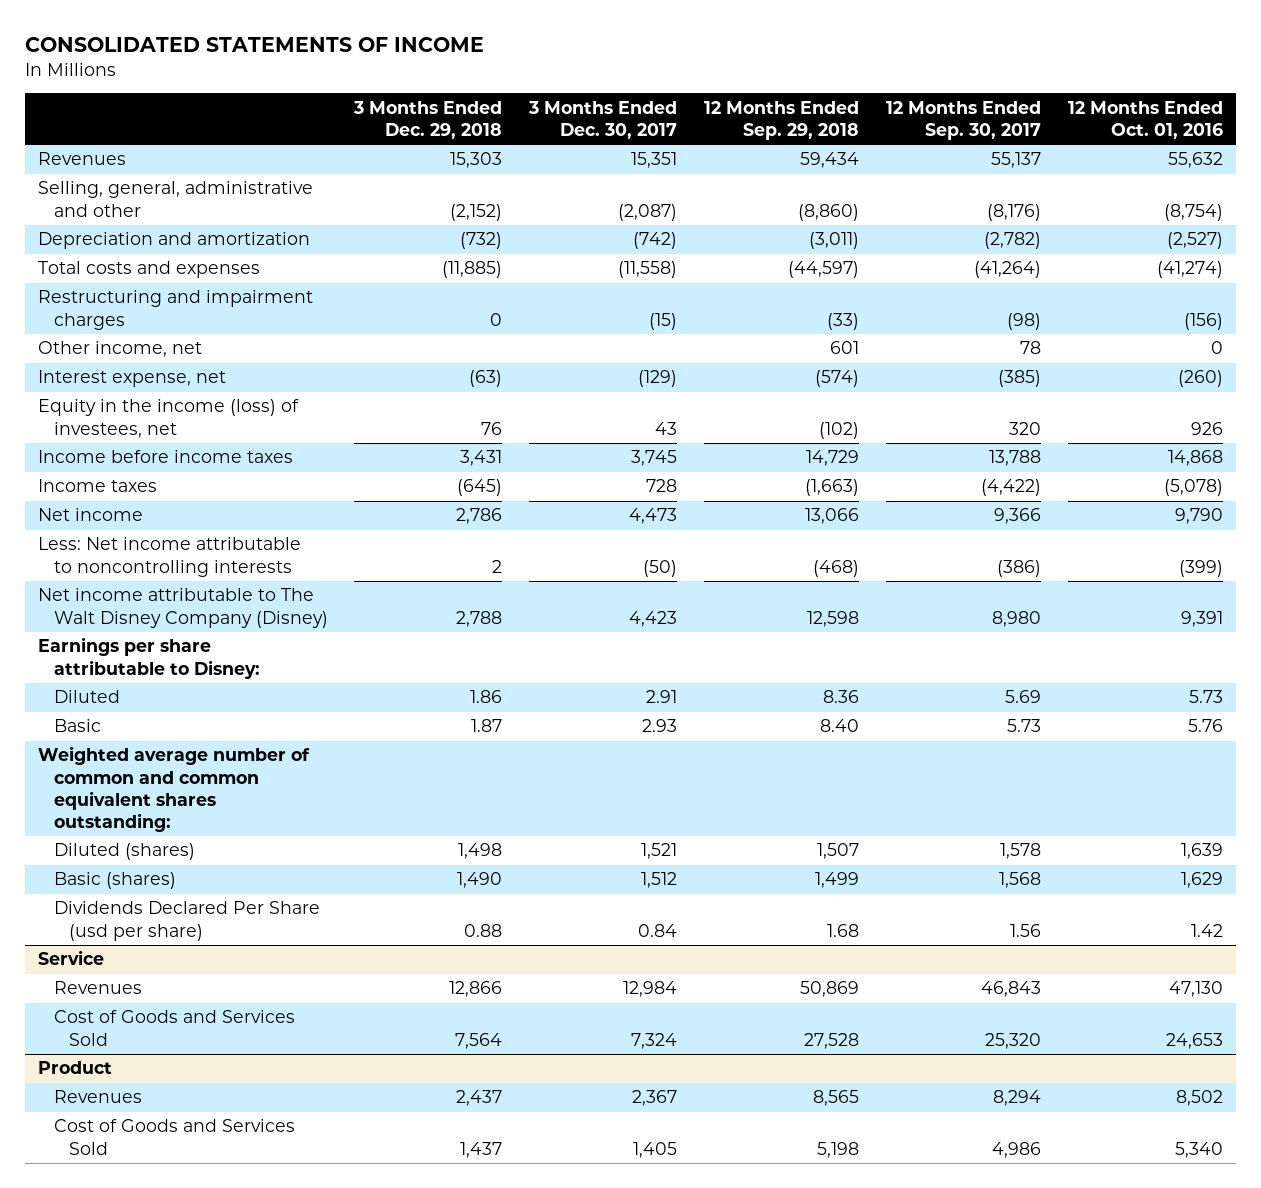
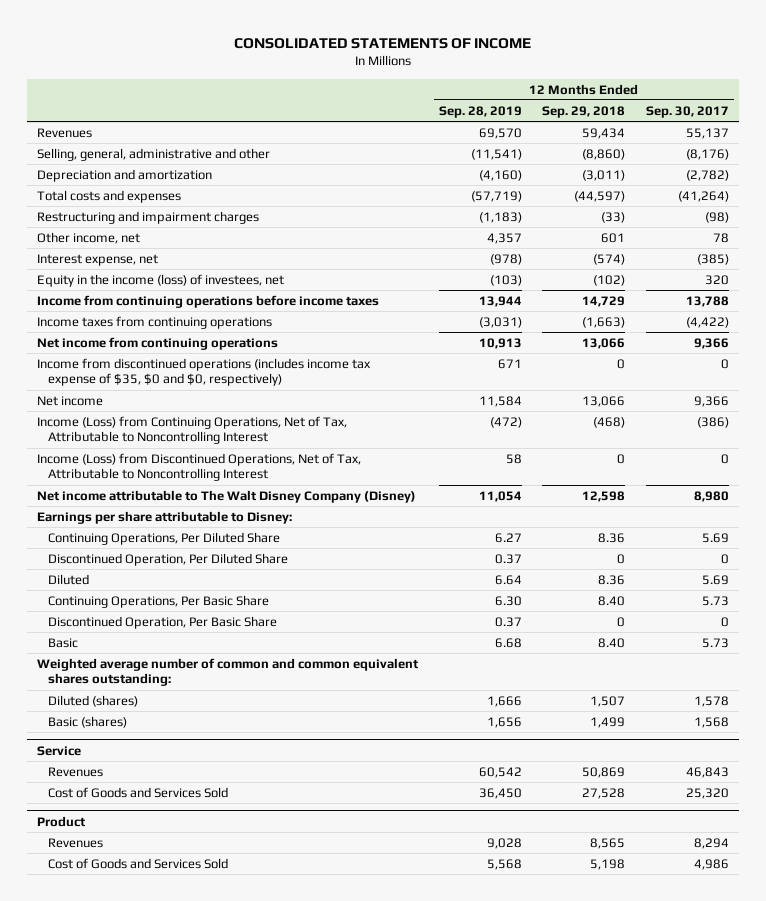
- | 3 Months Ended Dec. 29, 2018 | 3 Months Ended Dec. 30, 2017 | 12 Months Ended Sep. 29, 2018 | 12 Months Ended Sep. 30, 2017 | 12 Months Ended Oct. 01, 2016
+ | 12 Months Ended Sep. 28, 2019 | 12 Months Ended Sep. 29, 2018 | 12 Months Ended Sep. 30, 2017
- Income before income taxes | 3,431 | 3,745 | 14,729 | 13,788 | 14,868
- Income taxes | (645) | 728 | (1,663) | (4,422) | (5,078)
+ Income from continuing operations before income taxes | 13,944 | 14,729 | 13,788
+ Income taxes from continuing operations | (3,031) | (1,663) | (4,422)
+ Net income from continuing operations | 10,913 | 13,066 | 9,366
+ Income from discontinued operations (includes income tax expense of $35, $0 and $0, respectively) | 671 | 0 | 0
- Less: Net income attributable to noncontrolling interests | 2 | (50) | (468) | (386) | (399)
+ Income (Loss) from Continuing Operations, Net of Tax, Attributable to Noncontrolling Interest | (472) | (468) | (386)
+ Income (Loss) from Discontinued Operations, Net of Tax, Attributable to Noncontrolling Interest | 58 | 0 | 0
+ Continuing Operations, Per Diluted Share | 6.27 | 8.36 | 5.69
+ Discontinued Operation, Per Diluted Share | 0.37 | 0 | 0
+ Continuing Operations, Per Basic Share | 6.30 | 8.40 | 5.73
+ Discontinued Operation, Per Basic Share | 0.37 | 0 | 0
- Dividends Declared Per Share (usd per share) | 0.88 | 0.84 | 1.68 | 1.56 | 1.42

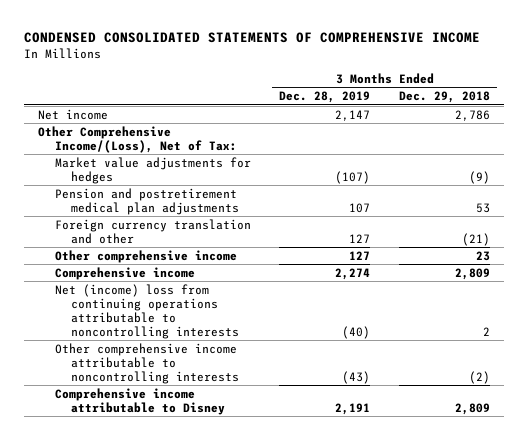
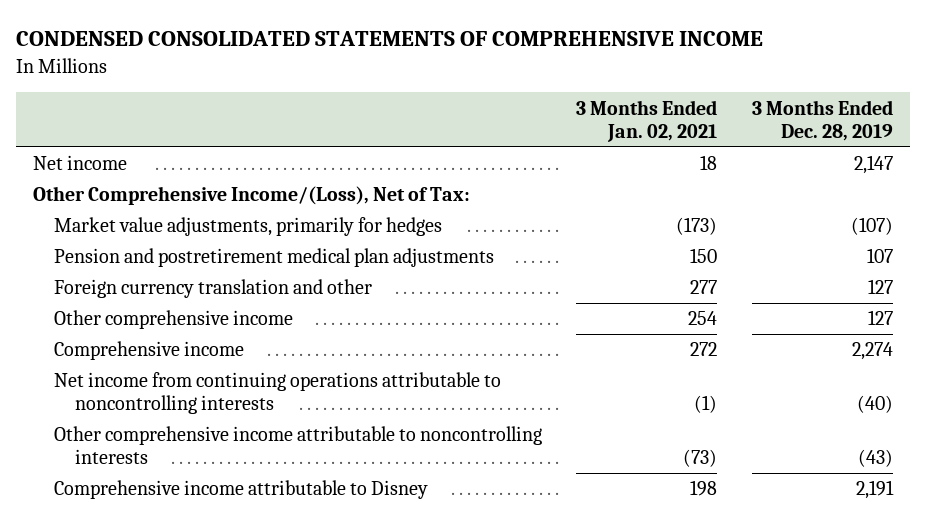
- | 3 Months Ended Dec. 28, 2019 | 3 Months Ended Dec. 29, 2018
+ | 3 Months Ended Jan. 02, 2021 | 3 Months Ended Dec. 28, 2019
- Market value adjustments for hedges | (107) | (9)
+ Market value adjustments, primarily for hedges | (173) | (107)
- Net (income) loss from continuing operations attributable to noncontrolling interests | (40) | 2
+ Net income from continuing operations attributable to noncontrolling interests | (1) | (40)

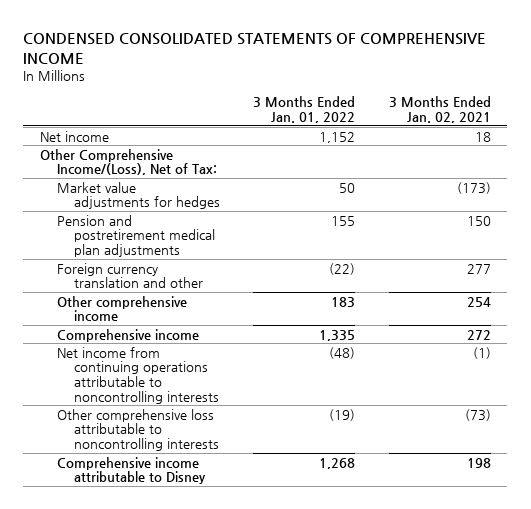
- | 3 Months Ended Jan. 02, 2021 | 3 Months Ended Dec. 28, 2019
+ | 3 Months Ended Jan. 01, 2022 | 3 Months Ended Jan. 02, 2021
- Market value adjustments, primarily for hedges | (173) | (107)
+ Market value adjustments for hedges | 50 | (173)
- Other comprehensive income attributable to noncontrolling interests | (73) | (43)
+ Other comprehensive loss attributable to noncontrolling interests | (19) | (73)

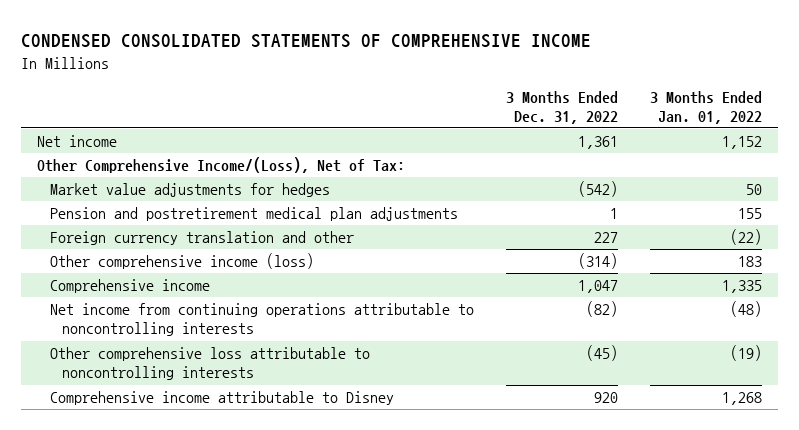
- | 3 Months Ended Jan. 01, 2022 | 3 Months Ended Jan. 02, 2021
+ | 3 Months Ended Dec. 31, 2022 | 3 Months Ended Jan. 01, 2022
- Other comprehensive income | 183 | 254
+ Other comprehensive income (loss) | (314) | 183

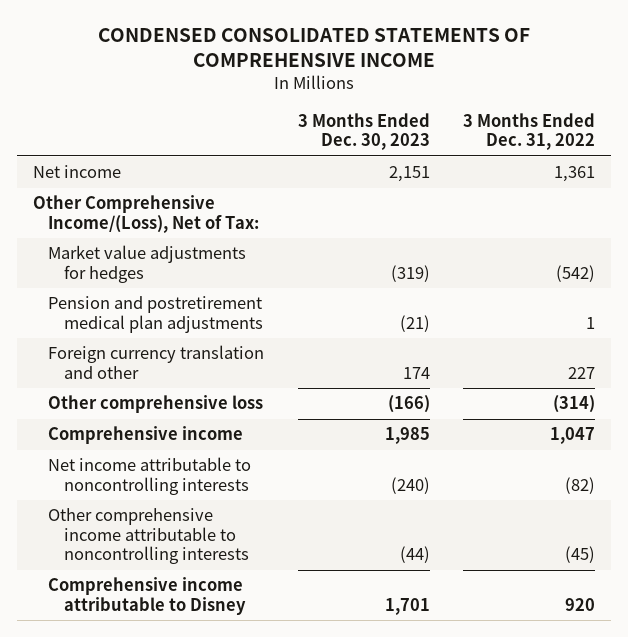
- | 3 Months Ended Dec. 31, 2022 | 3 Months Ended Jan. 01, 2022
+ | 3 Months Ended Dec. 30, 2023 | 3 Months Ended Dec. 31, 2022
- Other comprehensive income (loss) | (314) | 183
+ Other comprehensive loss | (166) | (314)
- Net income from continuing operations attributable to noncontrolling interests | (82) | (48)
- Other comprehensive loss attributable to noncontrolling interests | (45) | (19)
+ Net income attributable to noncontrolling interests | (240) | (82)
+ Other comprehensive income attributable to noncontrolling interests | (44) | (45)

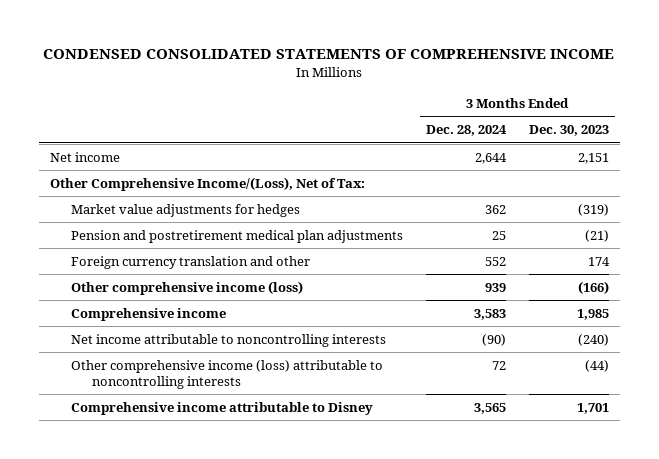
- | 3 Months Ended Dec. 30, 2023 | 3 Months Ended Dec. 31, 2022
+ | 3 Months Ended Dec. 28, 2024 | 3 Months Ended Dec. 30, 2023
- Other comprehensive loss | (166) | (314)
+ Other comprehensive income (loss) | 939 | (166)
- Other comprehensive income attributable to noncontrolling interests | (44) | (45)
+ Other comprehensive income (loss) attributable to noncontrolling interests | 72 | (44)

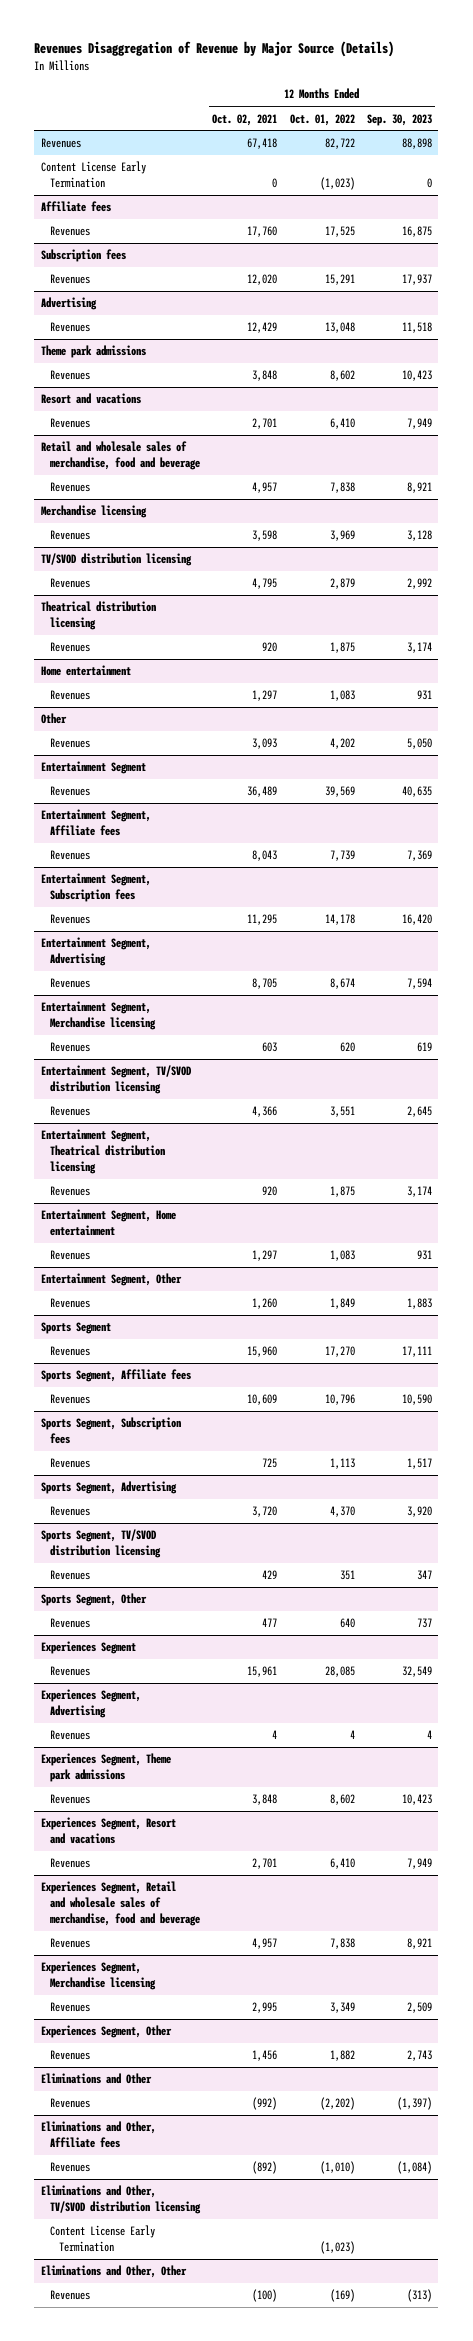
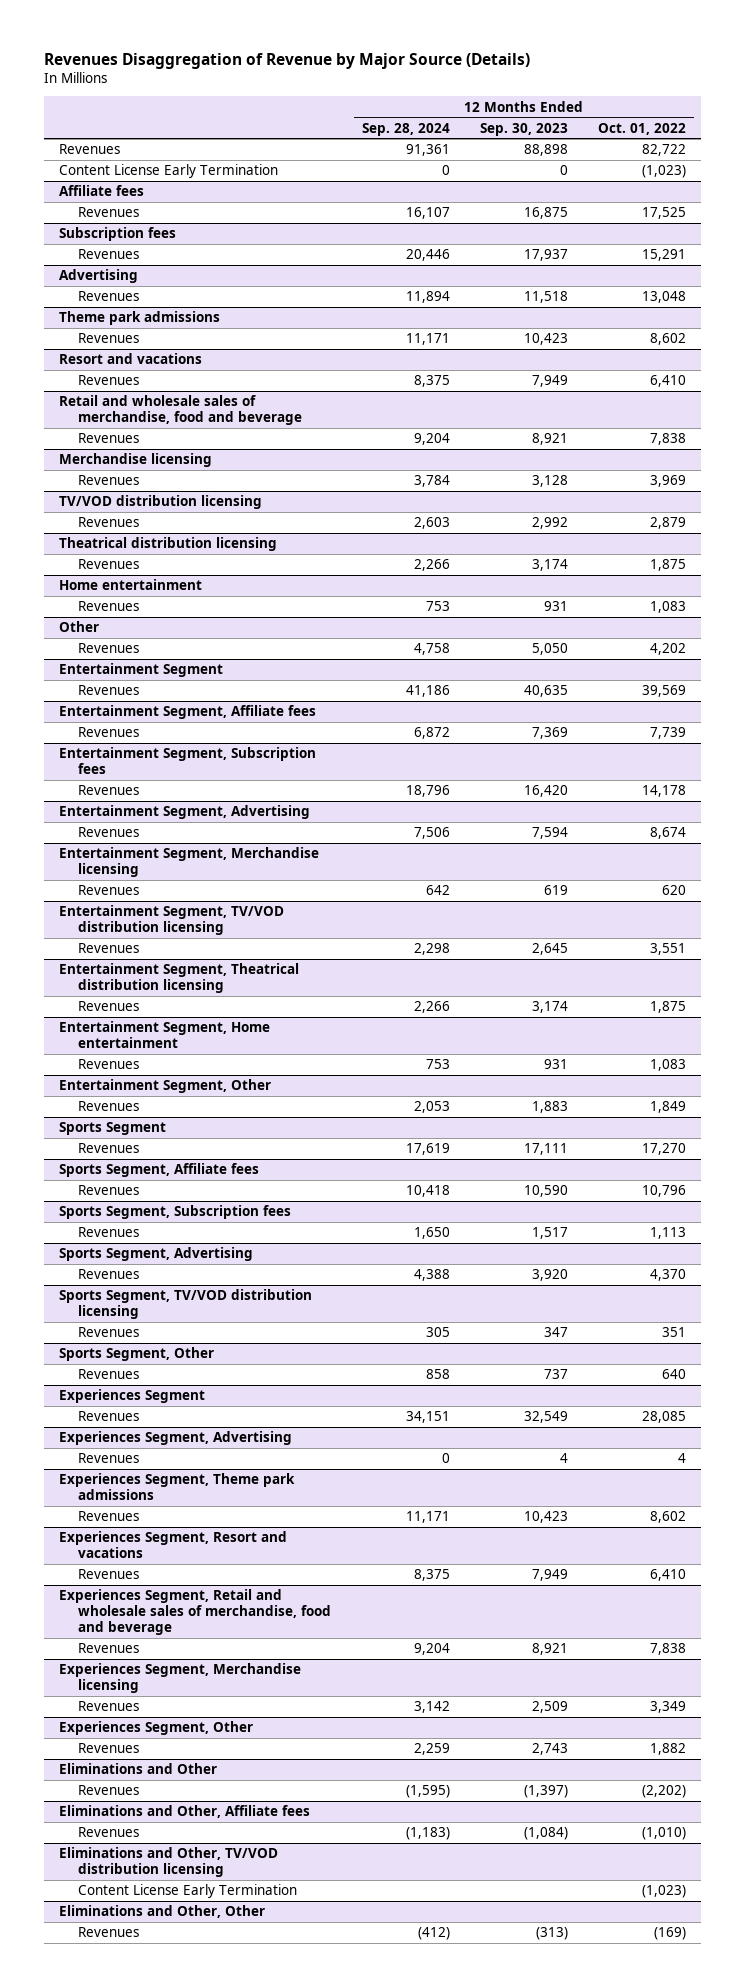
- | 12 Months Ended Oct. 02, 2021 | 12 Months Ended Oct. 01, 2022 | 12 Months Ended Sep. 30, 2023
+ | 12 Months Ended Sep. 28, 2024 | 12 Months Ended Sep. 30, 2023 | 12 Months Ended Oct. 01, 2022
- TV/SVOD distribution licensing
+ TV/VOD distribution licensing
- Entertainment Segment, TV/SVOD distribution licensing
+ Entertainment Segment, TV/VOD distribution licensing
- Sports Segment, TV/SVOD distribution licensing
+ Sports Segment, TV/VOD distribution licensing
- Eliminations and Other, TV/SVOD distribution licensing
+ Eliminations and Other, TV/VOD distribution licensing

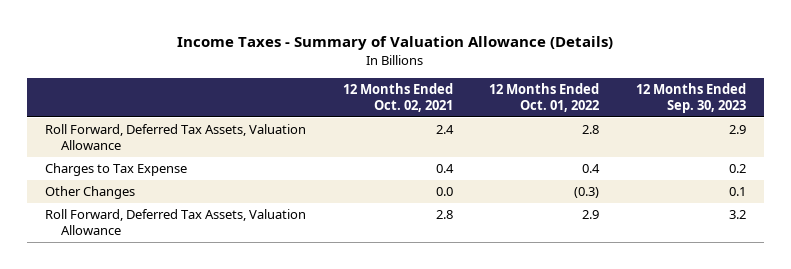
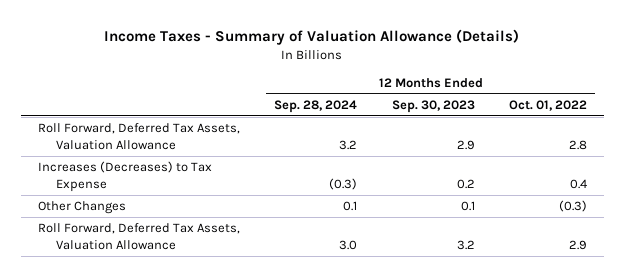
- | 12 Months Ended Oct. 02, 2021 | 12 Months Ended Oct. 01, 2022 | 12 Months Ended Sep. 30, 2023
+ | 12 Months Ended Sep. 28, 2024 | 12 Months Ended Sep. 30, 2023 | 12 Months Ended Oct. 01, 2022
- Charges to Tax Expense | 0.4 | 0.4 | 0.2
+ Increases (Decreases) to Tax Expense | (0.3) | 0.2 | 0.4

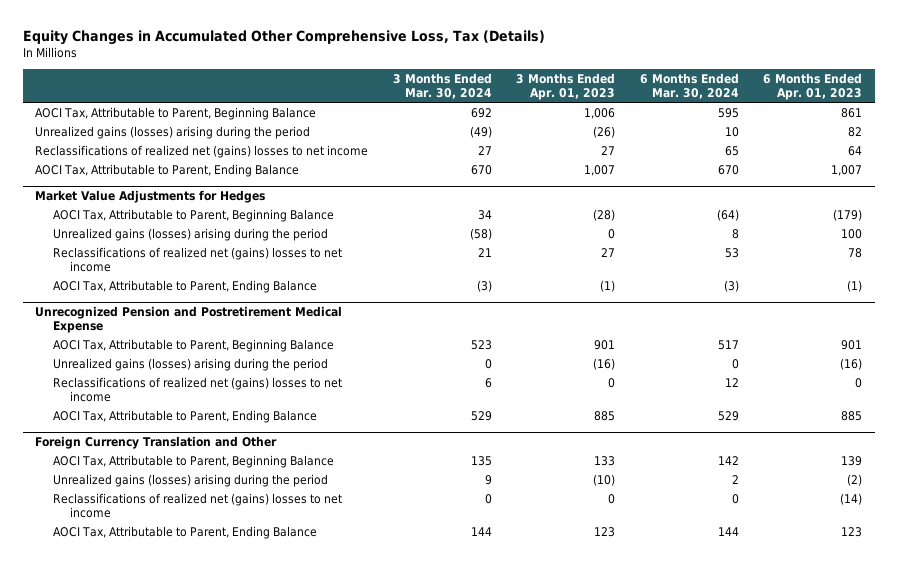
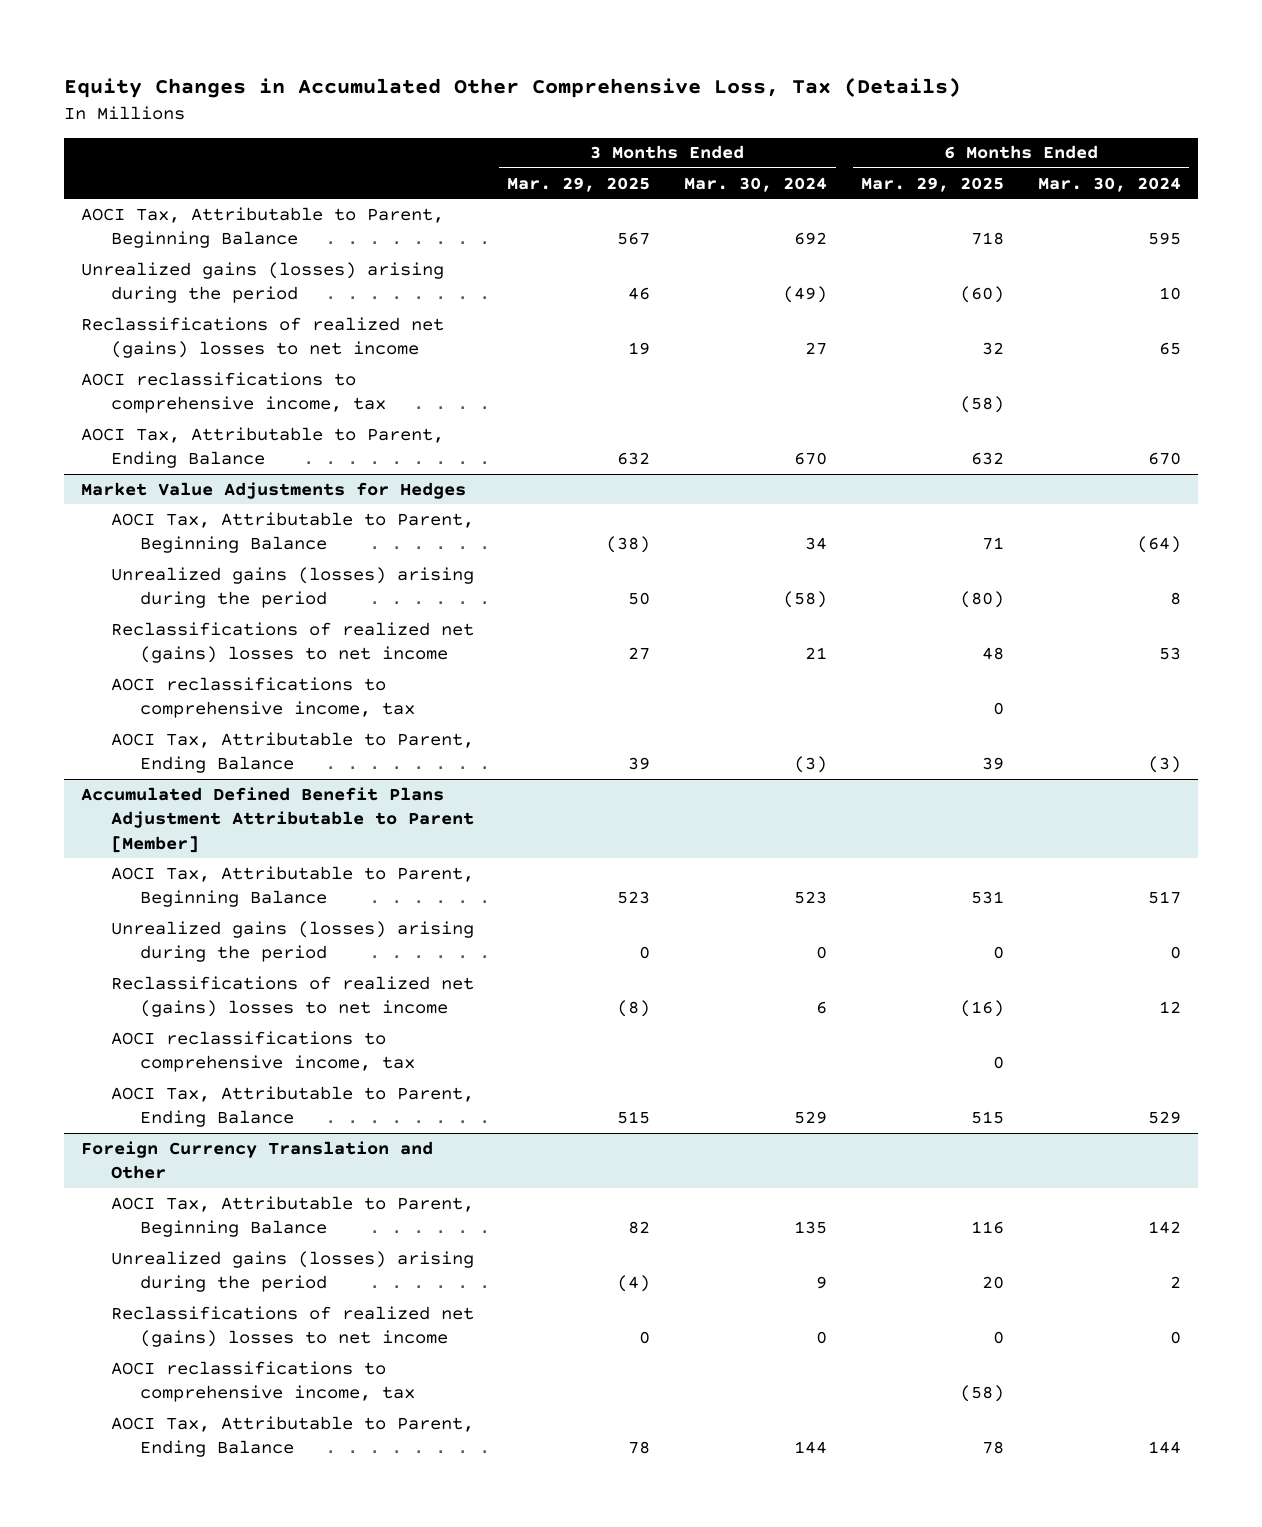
- | 3 Months Ended Mar. 30, 2024 | 3 Months Ended Apr. 01, 2023 | 6 Months Ended Mar. 30, 2024 | 6 Months Ended Apr. 01, 2023
+ | 3 Months Ended Mar. 29, 2025 | 3 Months Ended Mar. 30, 2024 | 6 Months Ended Mar. 29, 2025 | 6 Months Ended Mar. 30, 2024
+ AOCI reclassifications to comprehensive income, tax | | | (58) |
@ Market Value Adjustments for Hedges
+ AOCI reclassifications to comprehensive income, tax | | | 0 |
- Unrecognized Pension and Postretirement Medical Expense
+ Accumulated Defined Benefit Plans Adjustment Attributable to Parent [Member]
+ AOCI reclassifications to comprehensive income, tax | | | 0 |
@ Foreign Currency Translation and Other
+ AOCI reclassifications to comprehensive income, tax | | | (58) |

